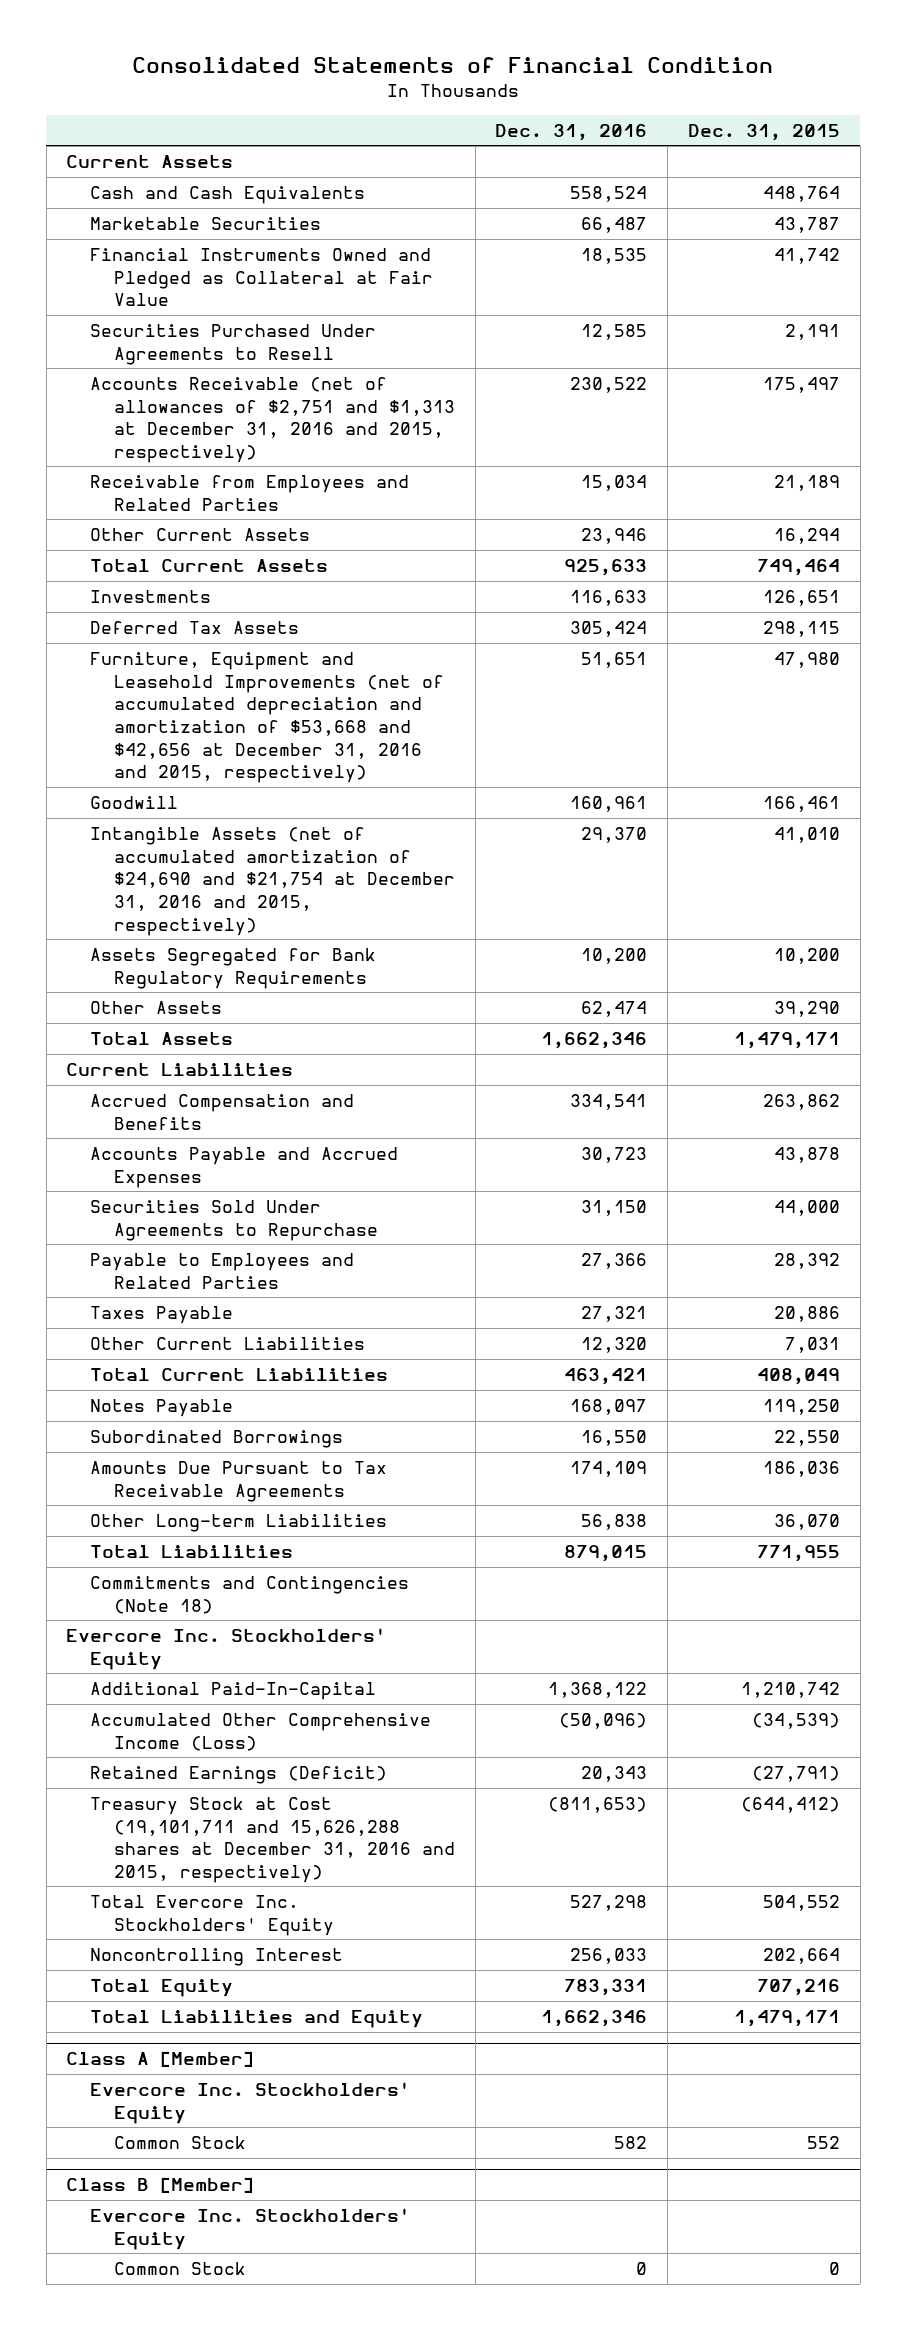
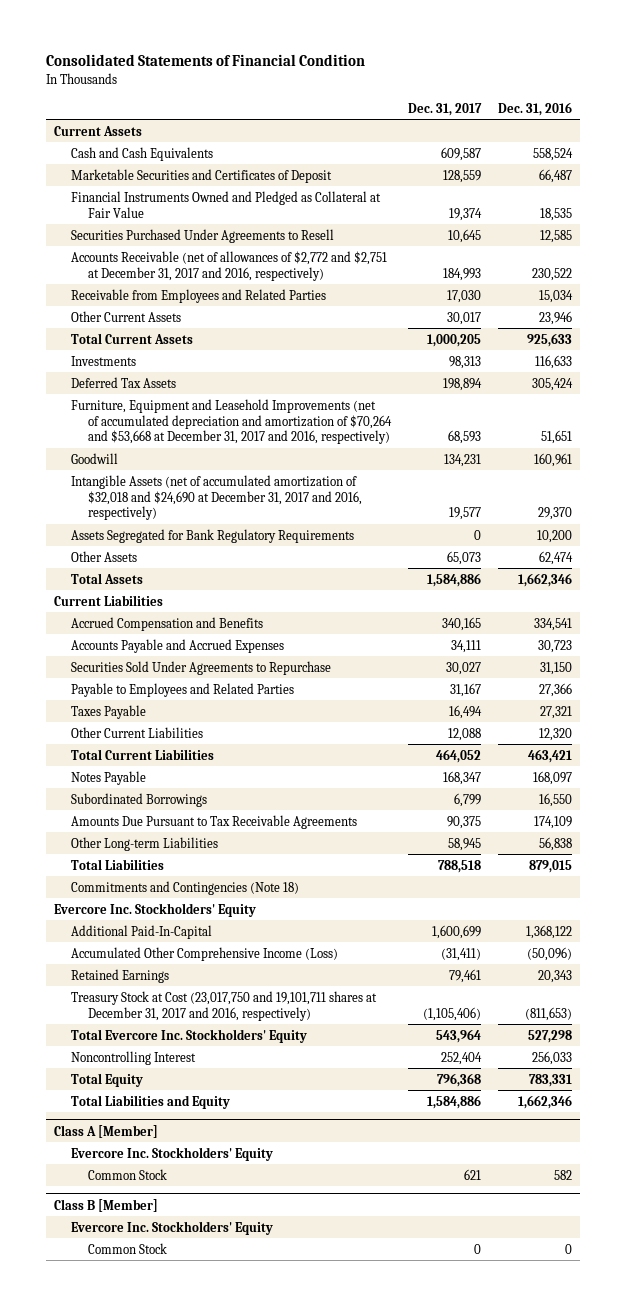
- | Dec. 31, 2016 | Dec. 31, 2015
+ | Dec. 31, 2017 | Dec. 31, 2016
- Marketable Securities | 66,487 | 43,787
+ Marketable Securities and Certificates of Deposit | 128,559 | 66,487
- Accounts Receivable (net of allowances of $2,751 and $1,313 at December 31, 2016 and 2015, respectively) | 230,522 | 175,497
+ Accounts Receivable (net of allowances of $2,772 and $2,751 at December 31, 2017 and 2016, respectively) | 184,993 | 230,522
- Furniture, Equipment and Leasehold Improvements (net of accumulated depreciation and amortization of $53,668 and $42,656 at December 31, 2016 and 2015, respectively) | 51,651 | 47,980
+ Furniture, Equipment and Leasehold Improvements (net of accumulated depreciation and amortization of $70,264 and $53,668 at December 31, 2017 and 2016, respectively) | 68,593 | 51,651
- Intangible Assets (net of accumulated amortization of $24,690 and $21,754 at December 31, 2016 and 2015, respectively) | 29,370 | 41,010
+ Intangible Assets (net of accumulated amortization of $32,018 and $24,690 at December 31, 2017 and 2016, respectively) | 19,577 | 29,370
- Retained Earnings (Deficit) | 20,343 | (27,791)
- Treasury Stock at Cost (19,101,711 and 15,626,288 shares at December 31, 2016 and 2015, respectively) | (811,653) | (644,412)
+ Retained Earnings | 79,461 | 20,343
+ Treasury Stock at Cost (23,017,750 and 19,101,711 shares at December 31, 2017 and 2016, respectively) | (1,105,406) | (811,653)

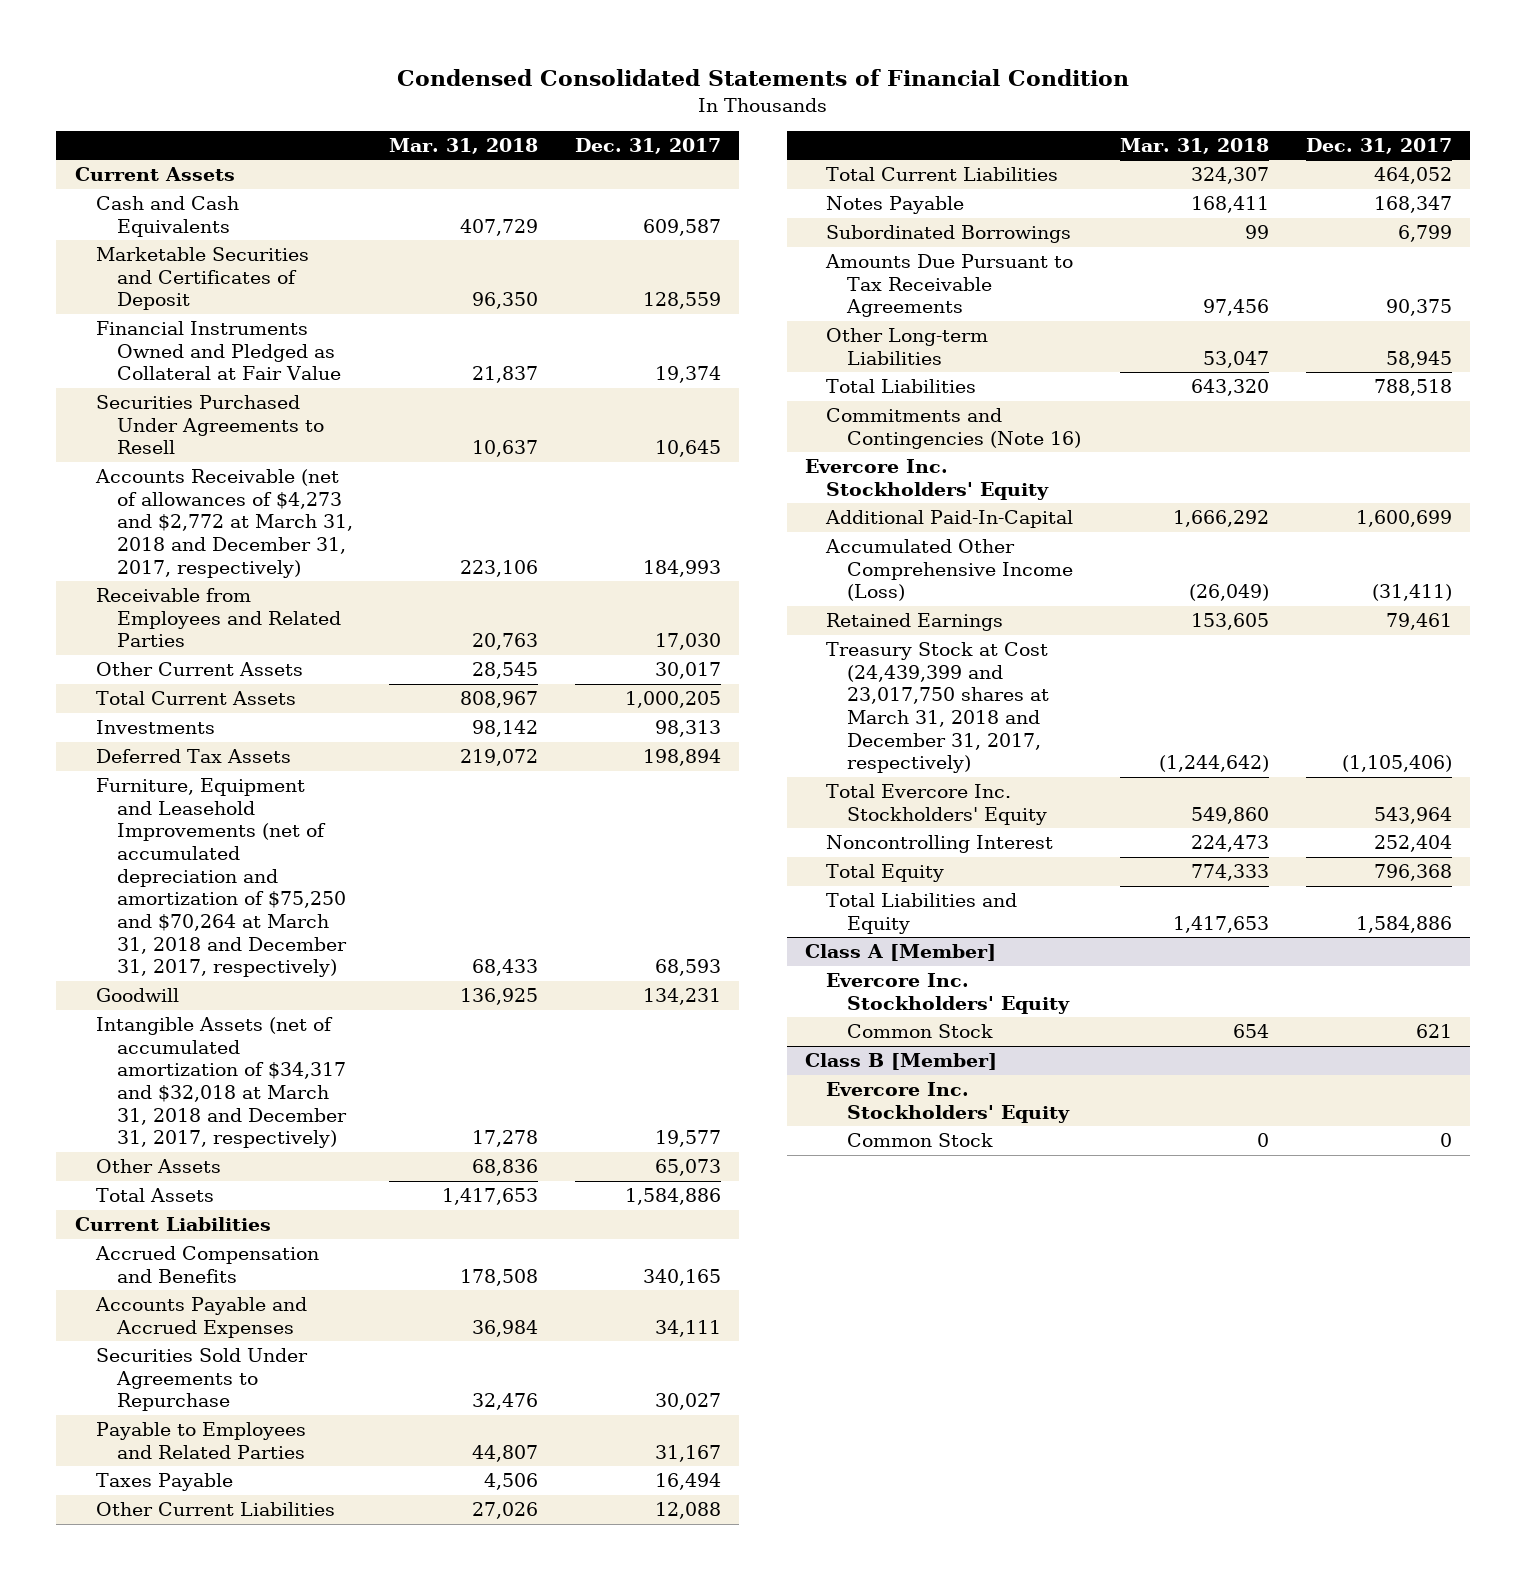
- Consolidated Statements of Financial Condition
+ Condensed Consolidated Statements of Financial Condition
- | Dec. 31, 2017 | Dec. 31, 2016
+ | Mar. 31, 2018 | Dec. 31, 2017
- Accounts Receivable (net of allowances of $2,772 and $2,751 at December 31, 2017 and 2016, respectively) | 184,993 | 230,522
+ Accounts Receivable (net of allowances of $4,273 and $2,772 at March 31, 2018 and December 31, 2017, respectively) | 223,106 | 184,993
- Furniture, Equipment and Leasehold Improvements (net of accumulated depreciation and amortization of $70,264 and $53,668 at December 31, 2017 and 2016, respectively) | 68,593 | 51,651
+ Furniture, Equipment and Leasehold Improvements (net of accumulated depreciation and amortization of $75,250 and $70,264 at March 31, 2018 and December 31, 2017, respectively) | 68,433 | 68,593
- Intangible Assets (net of accumulated amortization of $32,018 and $24,690 at December 31, 2017 and 2016, respectively) | 19,577 | 29,370
- Assets Segregated for Bank Regulatory Requirements | 0 | 10,200
+ Intangible Assets (net of accumulated amortization of $34,317 and $32,018 at March 31, 2018 and December 31, 2017, respectively) | 17,278 | 19,577
- Commitments and Contingencies (Note 18)
+ Commitments and Contingencies (Note 16)
- Treasury Stock at Cost (23,017,750 and 19,101,711 shares at December 31, 2017 and 2016, respectively) | (1,105,406) | (811,653)
+ Treasury Stock at Cost (24,439,399 and 23,017,750 shares at March 31, 2018 and December 31, 2017, respectively) | (1,244,642) | (1,105,406)

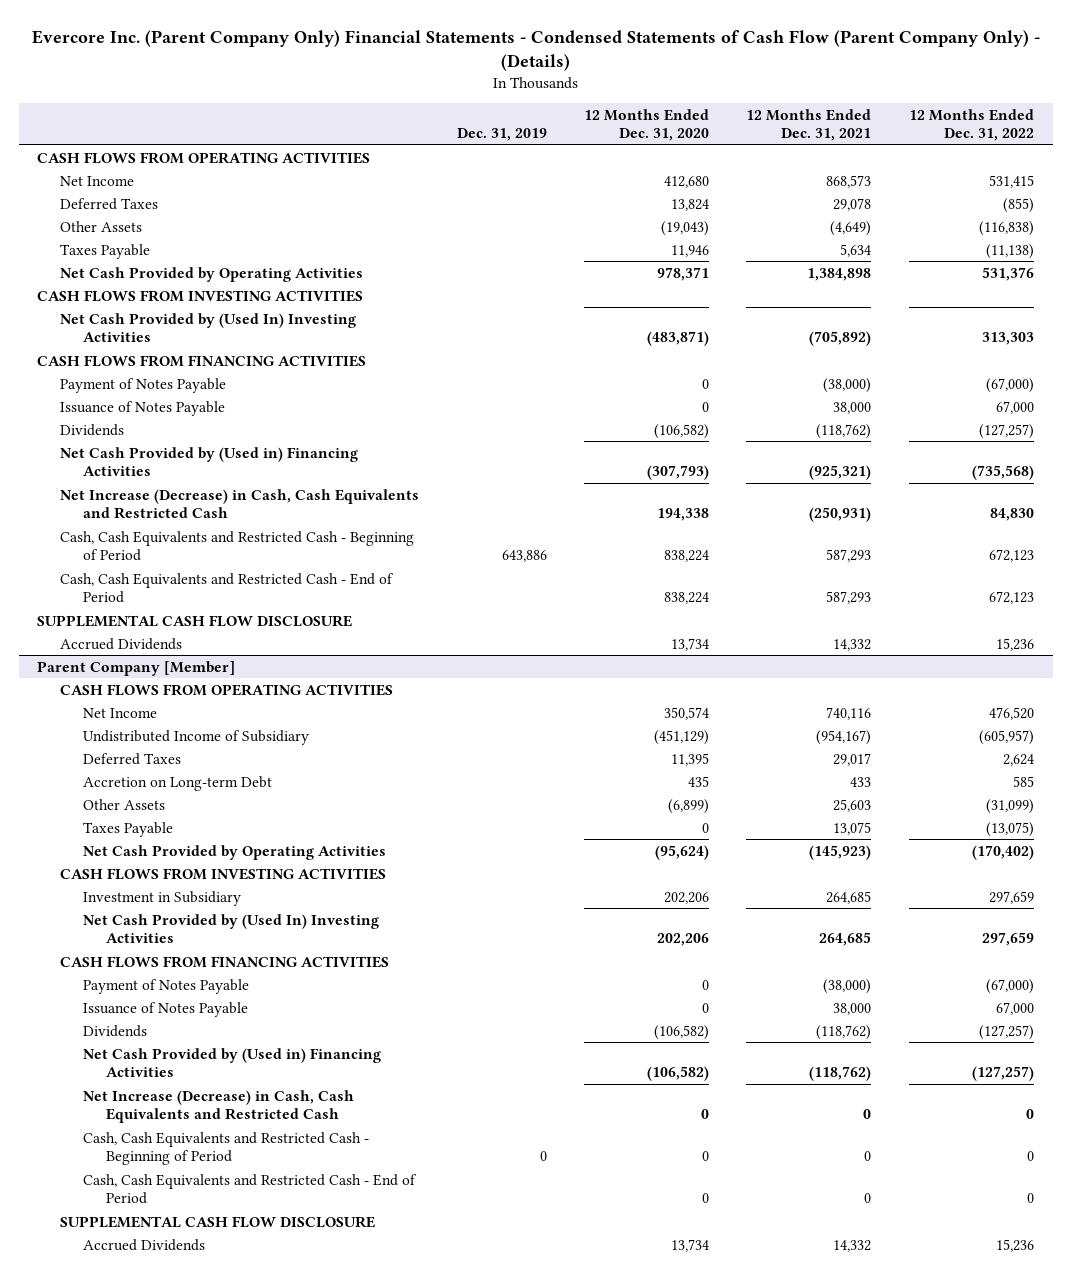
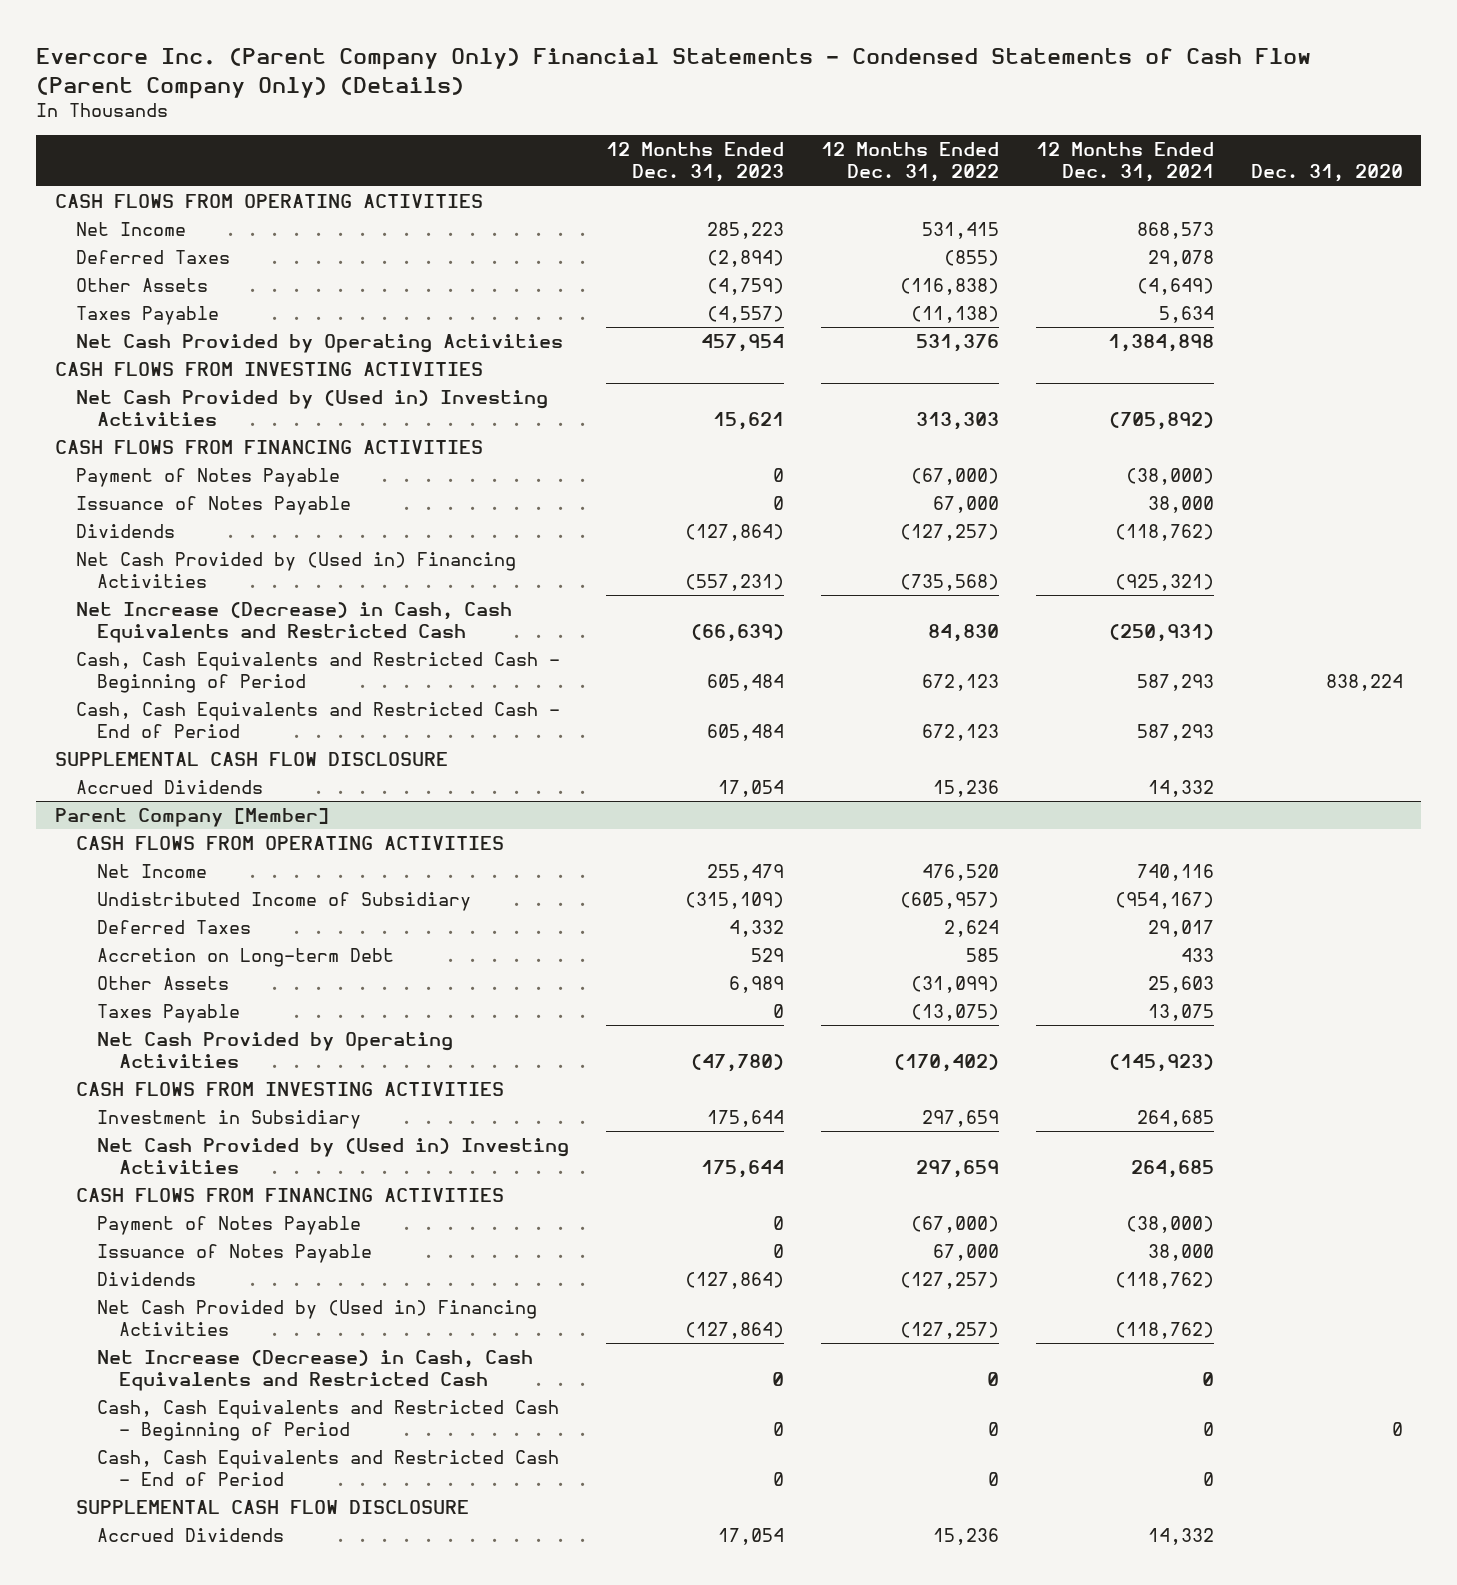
- Evercore Inc. (Parent Company Only) Financial Statements - Condensed Statements of Cash Flow (Parent Company Only) - (Details)
+ Evercore Inc. (Parent Company Only) Financial Statements - Condensed Statements of Cash Flow (Parent Company Only) (Details)
- | Dec. 31, 2019 | 12 Months Ended Dec. 31, 2020 | 12 Months Ended Dec. 31, 2021 | 12 Months Ended Dec. 31, 2022
+ | 12 Months Ended Dec. 31, 2023 | 12 Months Ended Dec. 31, 2022 | 12 Months Ended Dec. 31, 2021 | Dec. 31, 2020
- Net Cash Provided by (Used In) Investing Activities | | (483,871) | (705,892) | 313,303
+ Net Cash Provided by (Used in) Investing Activities | 15,621 | 313,303 | (705,892) |
@ Parent Company [Member]
- Net Cash Provided by (Used In) Investing Activities | | 202,206 | 264,685 | 297,659
+ Net Cash Provided by (Used in) Investing Activities | 175,644 | 297,659 | 264,685 |

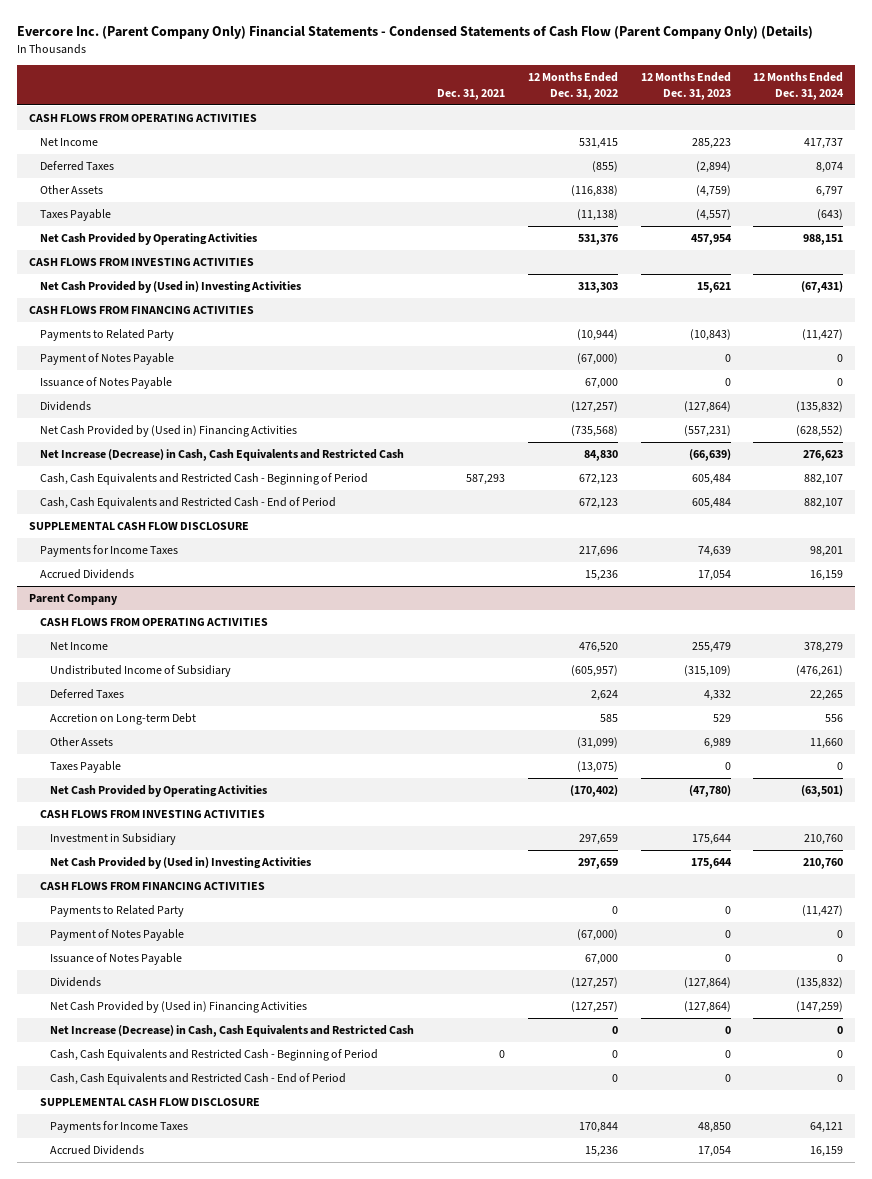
- | 12 Months Ended Dec. 31, 2023 | 12 Months Ended Dec. 31, 2022 | 12 Months Ended Dec. 31, 2021 | Dec. 31, 2020
+ | Dec. 31, 2021 | 12 Months Ended Dec. 31, 2022 | 12 Months Ended Dec. 31, 2023 | 12 Months Ended Dec. 31, 2024
+ Payments to Related Party | | (10,944) | (10,843) | (11,427)
+ Payments for Income Taxes | | 217,696 | 74,639 | 98,201
- Parent Company [Member]
+ Parent Company
+ Payments to Related Party | | 0 | 0 | (11,427)
+ Payments for Income Taxes | | 170,844 | 48,850 | 64,121

